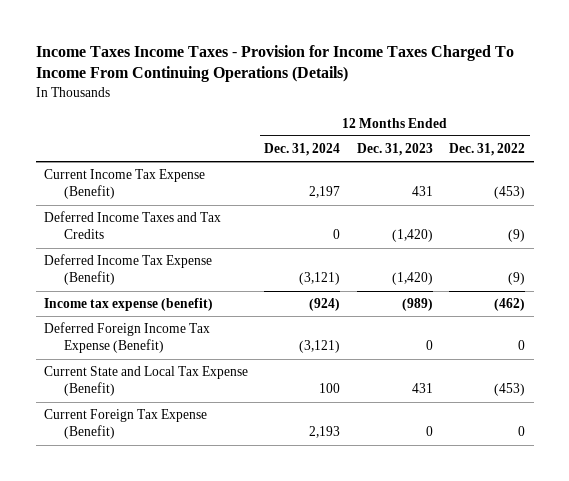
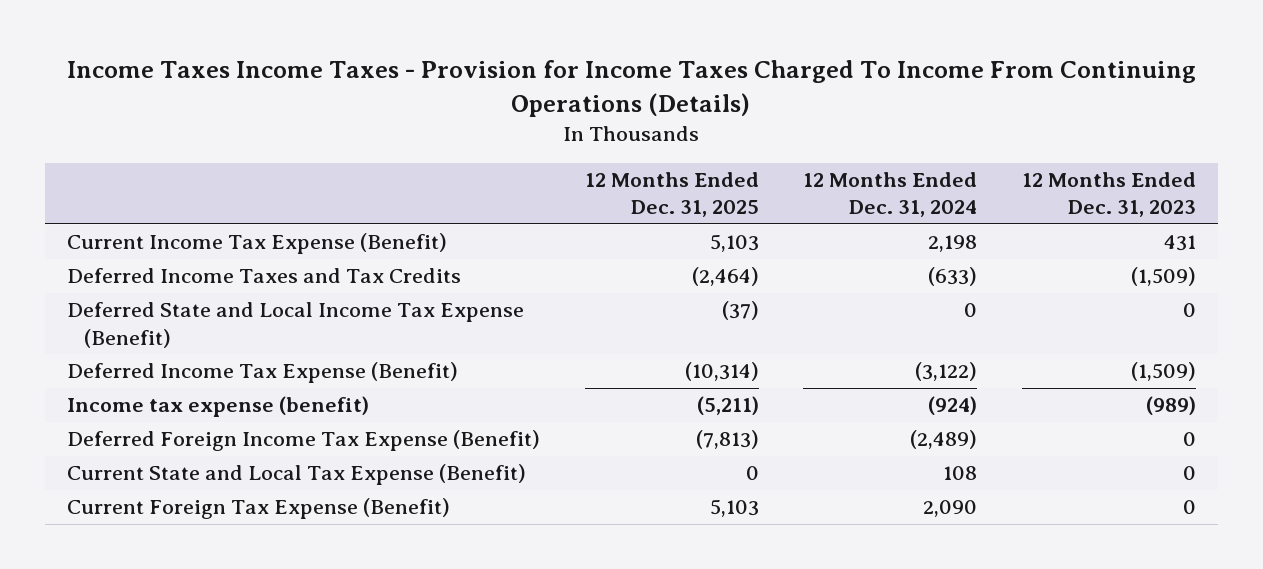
- | 12 Months Ended Dec. 31, 2024 | 12 Months Ended Dec. 31, 2023 | 12 Months Ended Dec. 31, 2022
+ | 12 Months Ended Dec. 31, 2025 | 12 Months Ended Dec. 31, 2024 | 12 Months Ended Dec. 31, 2023
- Current Income Tax Expense (Benefit) | 2,197 | 431 | (453)
- Deferred Income Taxes and Tax Credits | 0 | (1,420) | (9)
- Deferred Income Tax Expense (Benefit) | (3,121) | (1,420) | (9)
+ Current Income Tax Expense (Benefit) | 5,103 | 2,198 | 431
+ Deferred Income Taxes and Tax Credits | (2,464) | (633) | (1,509)
+ Deferred State and Local Income Tax Expense (Benefit) | (37) | 0 | 0
+ Deferred Income Tax Expense (Benefit) | (10,314) | (3,122) | (1,509)
- Deferred Foreign Income Tax Expense (Benefit) | (3,121) | 0 | 0
- Current State and Local Tax Expense (Benefit) | 100 | 431 | (453)
- Current Foreign Tax Expense (Benefit) | 2,193 | 0 | 0
+ Deferred Foreign Income Tax Expense (Benefit) | (7,813) | (2,489) | 0
+ Current State and Local Tax Expense (Benefit) | 0 | 108 | 0
+ Current Foreign Tax Expense (Benefit) | 5,103 | 2,090 | 0

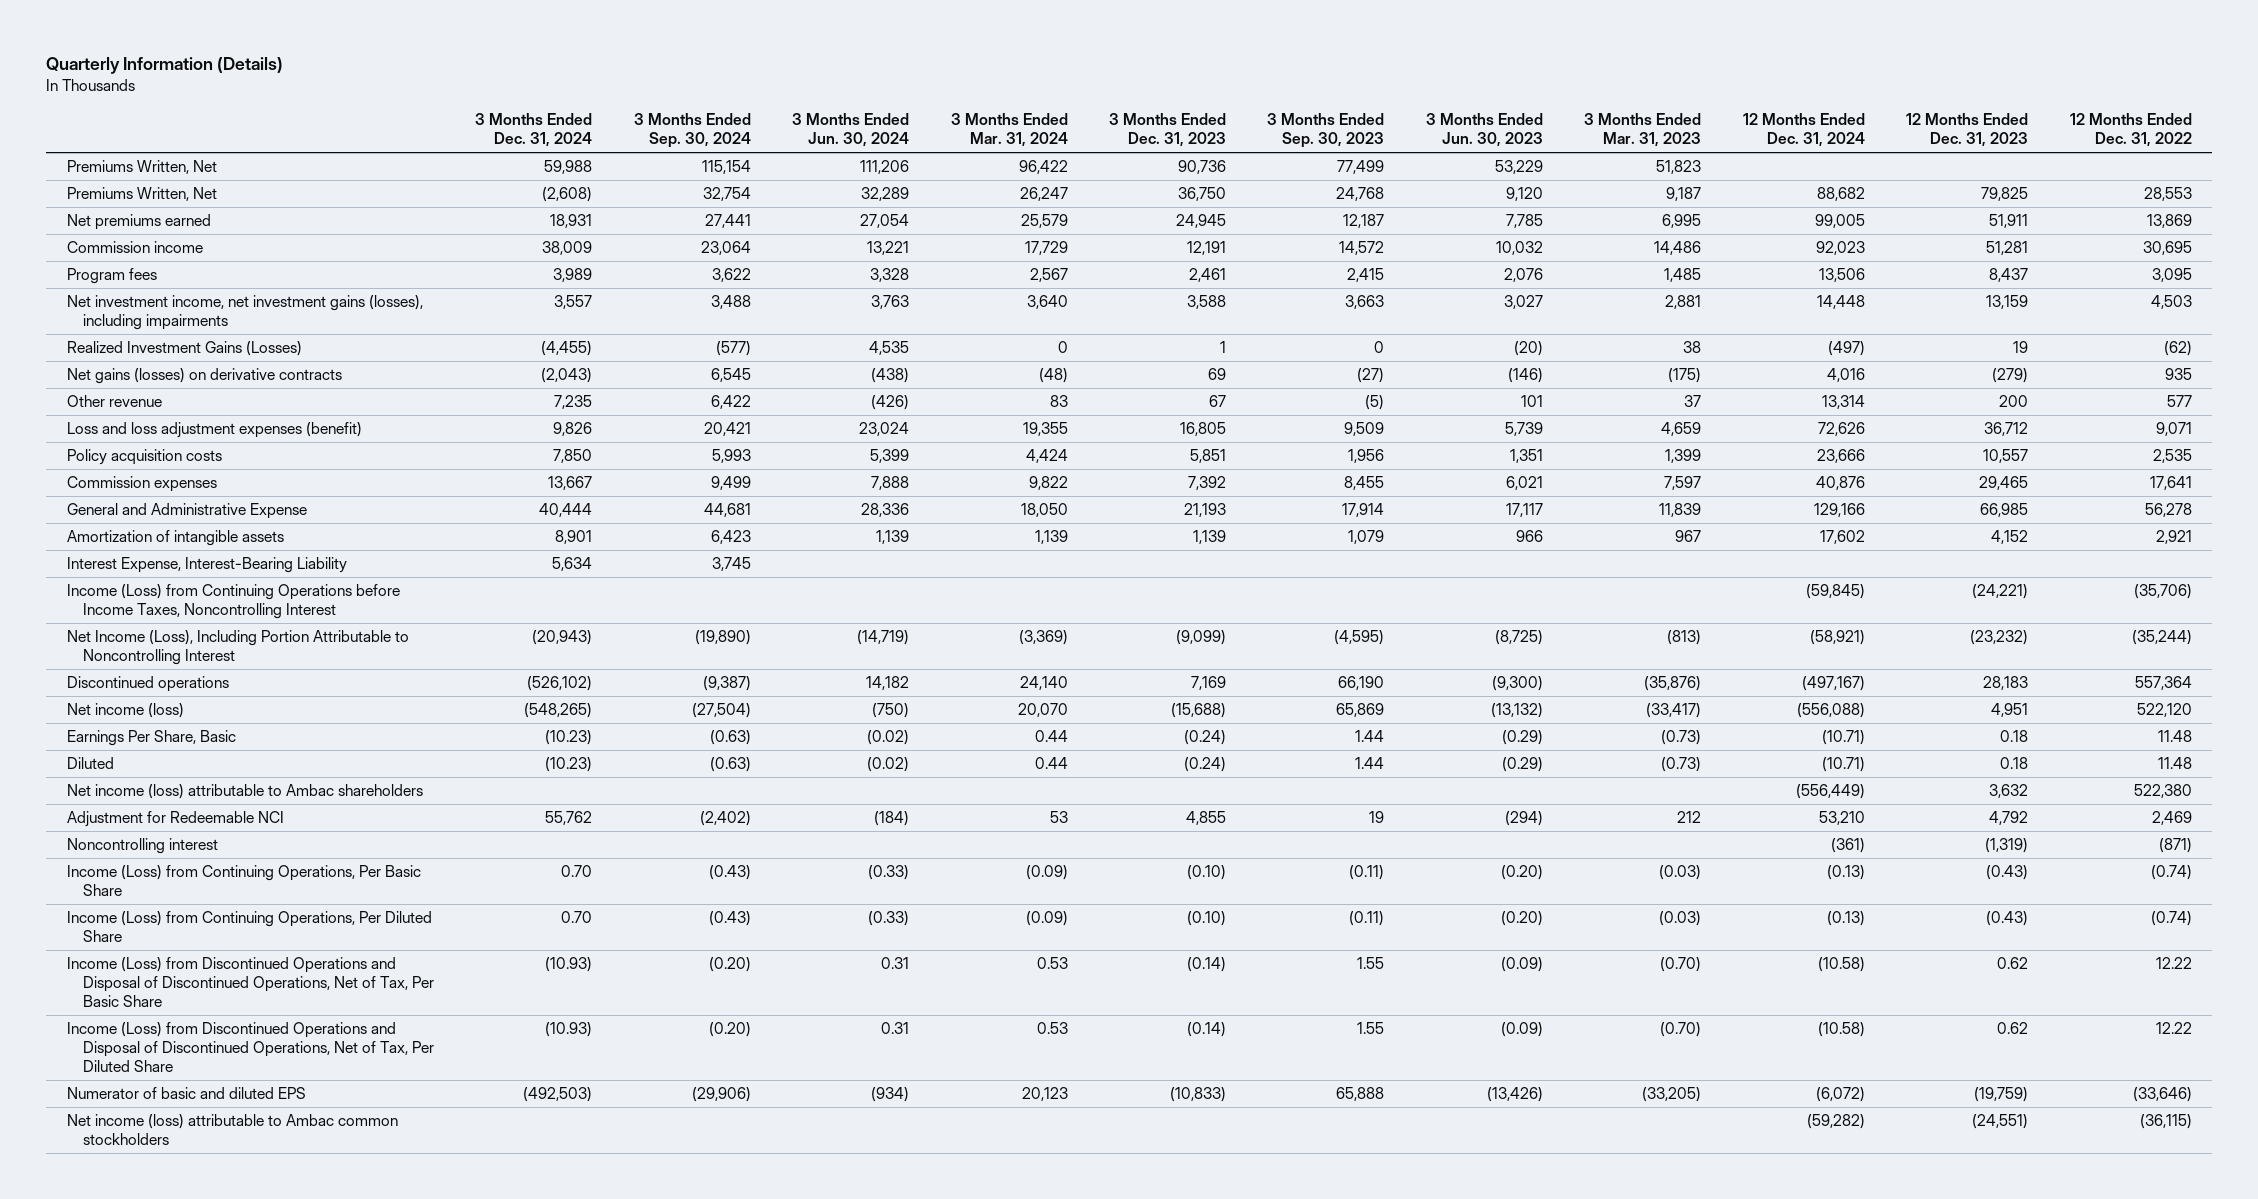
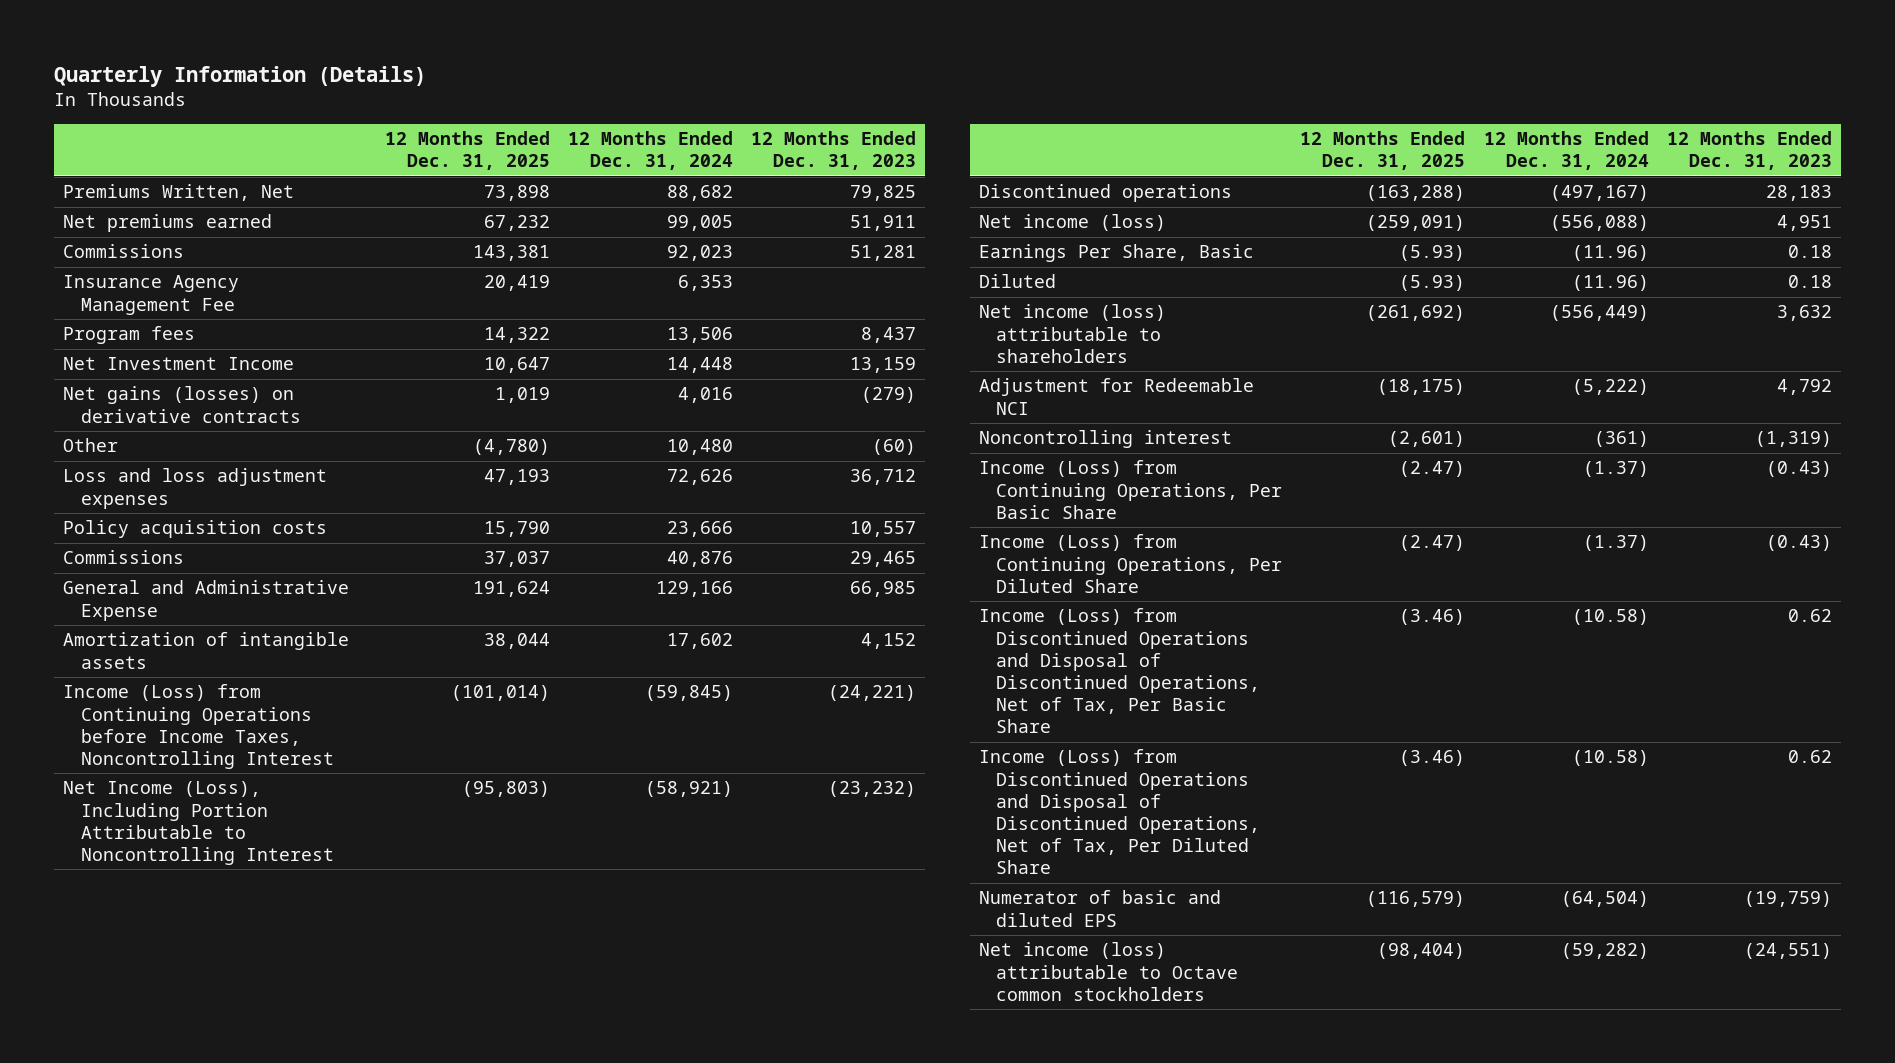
- | 3 Months Ended Dec. 31, 2024 | 3 Months Ended Sep. 30, 2024 | 3 Months Ended Jun. 30, 2024 | 3 Months Ended Mar. 31, 2024 | 3 Months Ended Dec. 31, 2023 | 3 Months Ended Sep. 30, 2023 | 3 Months Ended Jun. 30, 2023 | 3 Months Ended Mar. 31, 2023 | 12 Months Ended Dec. 31, 2024 | 12 Months Ended Dec. 31, 2023 | 12 Months Ended Dec. 31, 2022
+ | 12 Months Ended Dec. 31, 2025 | 12 Months Ended Dec. 31, 2024 | 12 Months Ended Dec. 31, 2023
- Premiums Written, Net | 59,988 | 115,154 | 111,206 | 96,422 | 90,736 | 77,499 | 53,229 | 51,823 | | |
- Commission income | 38,009 | 23,064 | 13,221 | 17,729 | 12,191 | 14,572 | 10,032 | 14,486 | 92,023 | 51,281 | 30,695
+ Commissions | 143,381 | 92,023 | 51,281
+ Insurance Agency Management Fee | 20,419 | 6,353 |
- Net investment income, net investment gains (losses), including impairments | 3,557 | 3,488 | 3,763 | 3,640 | 3,588 | 3,663 | 3,027 | 2,881 | 14,448 | 13,159 | 4,503
- Realized Investment Gains (Losses) | (4,455) | (577) | 4,535 | 0 | 1 | 0 | (20) | 38 | (497) | 19 | (62)
+ Net Investment Income | 10,647 | 14,448 | 13,159
- Other revenue | 7,235 | 6,422 | (426) | 83 | 67 | (5) | 101 | 37 | 13,314 | 200 | 577
- Loss and loss adjustment expenses (benefit) | 9,826 | 20,421 | 23,024 | 19,355 | 16,805 | 9,509 | 5,739 | 4,659 | 72,626 | 36,712 | 9,071
+ Other | (4,780) | 10,480 | (60)
+ Loss and loss adjustment expenses | 47,193 | 72,626 | 36,712
- Commission expenses | 13,667 | 9,499 | 7,888 | 9,822 | 7,392 | 8,455 | 6,021 | 7,597 | 40,876 | 29,465 | 17,641
+ Commissions | 37,037 | 40,876 | 29,465
- Interest Expense, Interest-Bearing Liability | 5,634 | 3,745 | | | | | | | | |
- Earnings Per Share, Basic | (10.23) | (0.63) | (0.02) | 0.44 | (0.24) | 1.44 | (0.29) | (0.73) | (10.71) | 0.18 | 11.48
- Diluted | (10.23) | (0.63) | (0.02) | 0.44 | (0.24) | 1.44 | (0.29) | (0.73) | (10.71) | 0.18 | 11.48
- Net income (loss) attributable to Ambac shareholders | | | | | | | | | (556,449) | 3,632 | 522,380
- Adjustment for Redeemable NCI | 55,762 | (2,402) | (184) | 53 | 4,855 | 19 | (294) | 212 | 53,210 | 4,792 | 2,469
+ Earnings Per Share, Basic | (5.93) | (11.96) | 0.18
+ Diluted | (5.93) | (11.96) | 0.18
+ Net income (loss) attributable to shareholders | (261,692) | (556,449) | 3,632
+ Adjustment for Redeemable NCI | (18,175) | (5,222) | 4,792
- Income (Loss) from Continuing Operations, Per Basic Share | 0.70 | (0.43) | (0.33) | (0.09) | (0.10) | (0.11) | (0.20) | (0.03) | (0.13) | (0.43) | (0.74)
- Income (Loss) from Continuing Operations, Per Diluted Share | 0.70 | (0.43) | (0.33) | (0.09) | (0.10) | (0.11) | (0.20) | (0.03) | (0.13) | (0.43) | (0.74)
+ Income (Loss) from Continuing Operations, Per Basic Share | (2.47) | (1.37) | (0.43)
+ Income (Loss) from Continuing Operations, Per Diluted Share | (2.47) | (1.37) | (0.43)
- Numerator of basic and diluted EPS | (492,503) | (29,906) | (934) | 20,123 | (10,833) | 65,888 | (13,426) | (33,205) | (6,072) | (19,759) | (33,646)
- Net income (loss) attributable to Ambac common stockholders | | | | | | | | | (59,282) | (24,551) | (36,115)
+ Numerator of basic and diluted EPS | (116,579) | (64,504) | (19,759)
+ Net income (loss) attributable to Octave common stockholders | (98,404) | (59,282) | (24,551)

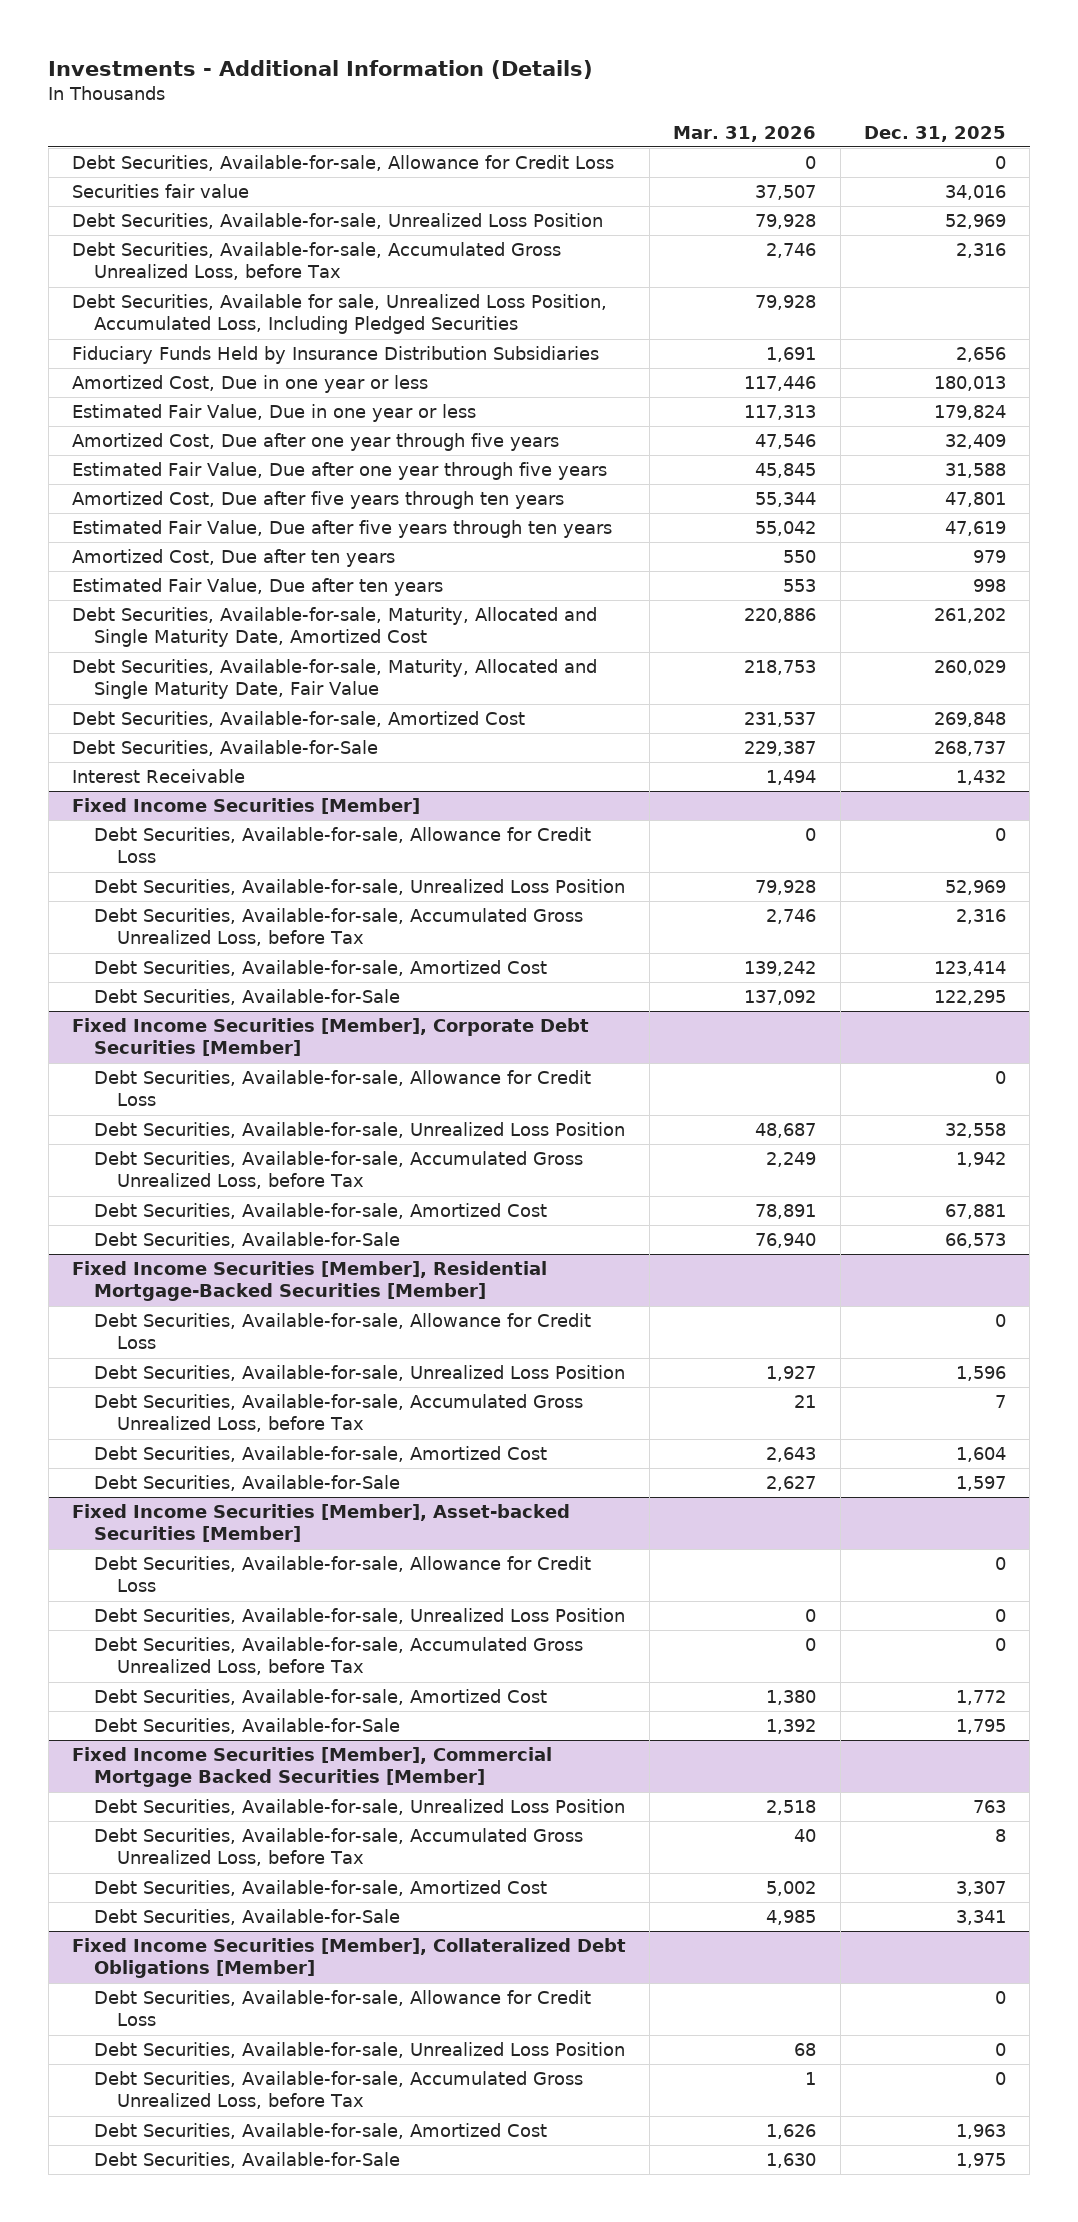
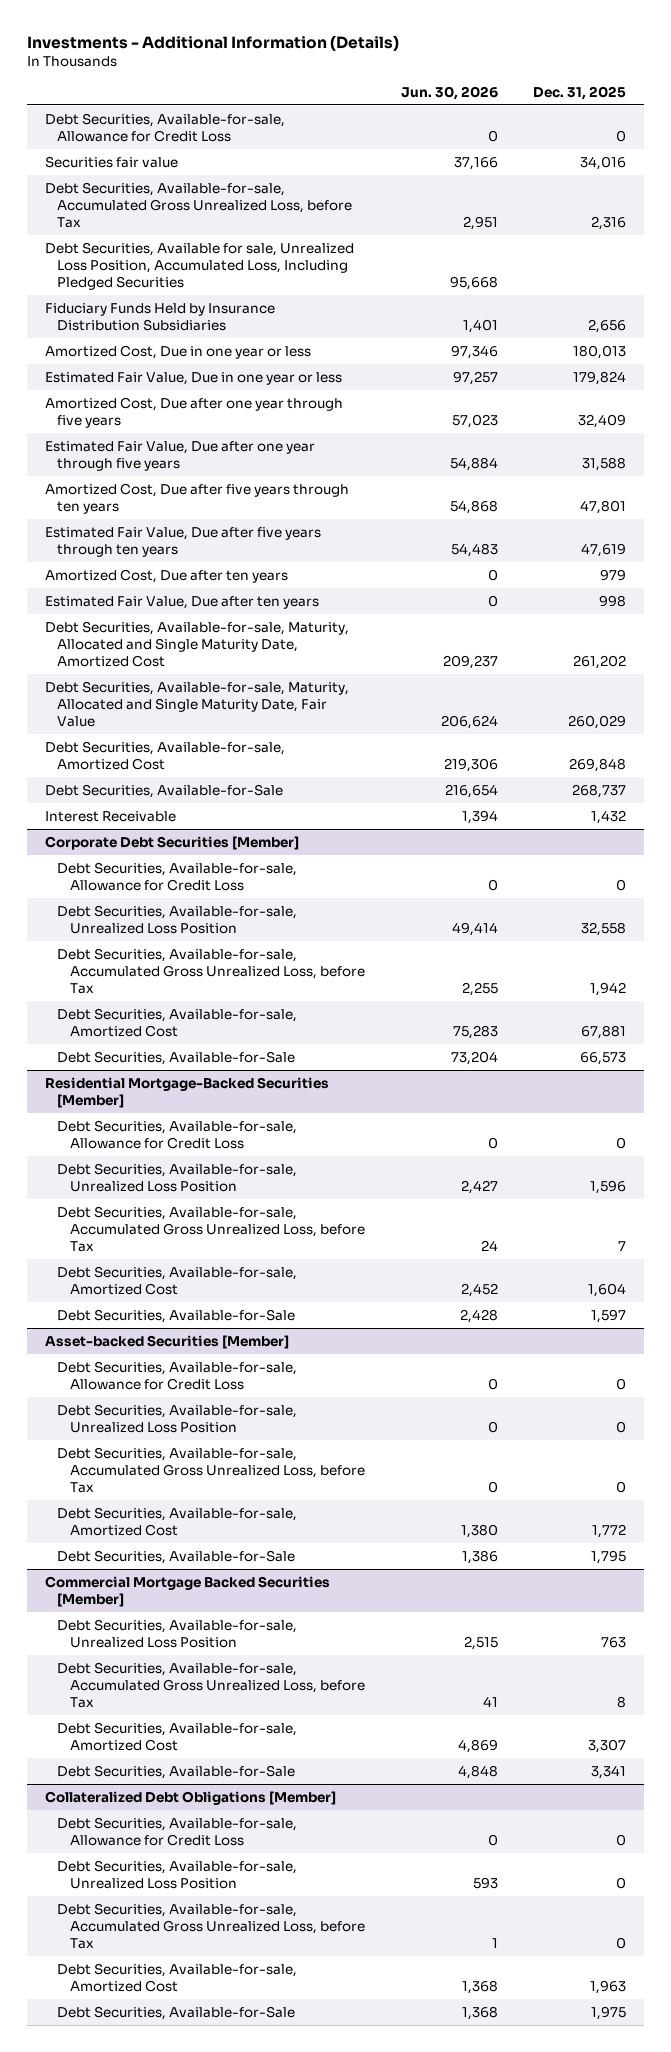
- | Mar. 31, 2026 | Dec. 31, 2025
+ | Jun. 30, 2026 | Dec. 31, 2025
- Debt Securities, Available-for-sale, Unrealized Loss Position | 79,928 | 52,969
- Fixed Income Securities [Member]
- Debt Securities, Available-for-sale, Allowance for Credit Loss | 0 | 0
- Debt Securities, Available-for-sale, Unrealized Loss Position | 79,928 | 52,969
- Debt Securities, Available-for-sale, Accumulated Gross Unrealized Loss, before Tax | 2,746 | 2,316
- Debt Securities, Available-for-sale, Amortized Cost | 139,242 | 123,414
- Debt Securities, Available-for-Sale | 137,092 | 122,295
- Fixed Income Securities [Member], Corporate Debt Securities [Member]
+ Corporate Debt Securities [Member]
- Fixed Income Securities [Member], Residential Mortgage-Backed Securities [Member]
+ Residential Mortgage-Backed Securities [Member]
- Fixed Income Securities [Member], Asset-backed Securities [Member]
+ Asset-backed Securities [Member]
- Fixed Income Securities [Member], Commercial Mortgage Backed Securities [Member]
+ Commercial Mortgage Backed Securities [Member]
- Fixed Income Securities [Member], Collateralized Debt Obligations [Member]
+ Collateralized Debt Obligations [Member]

